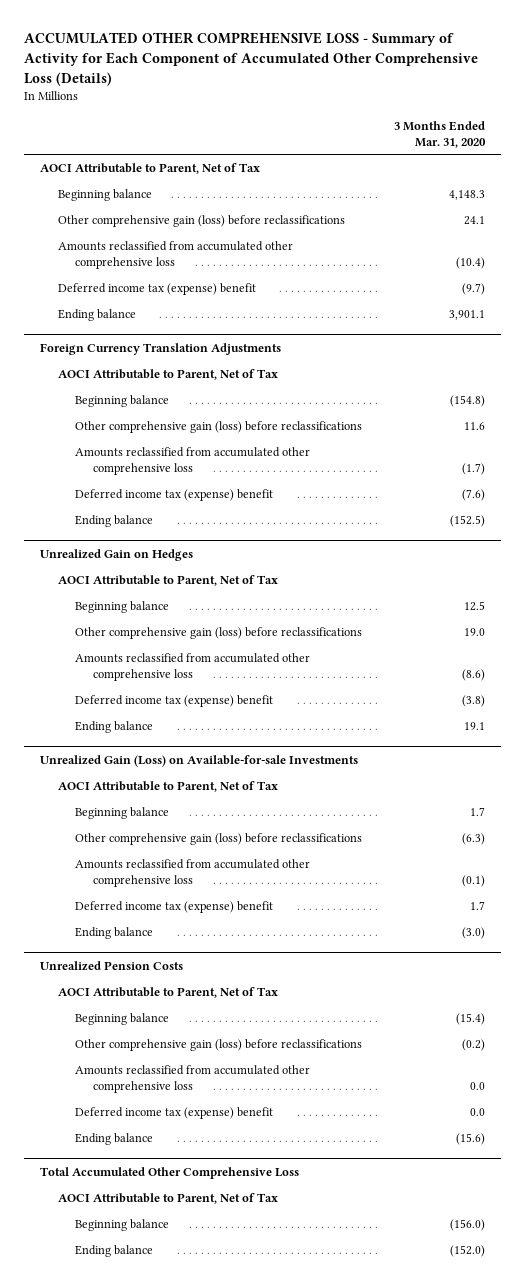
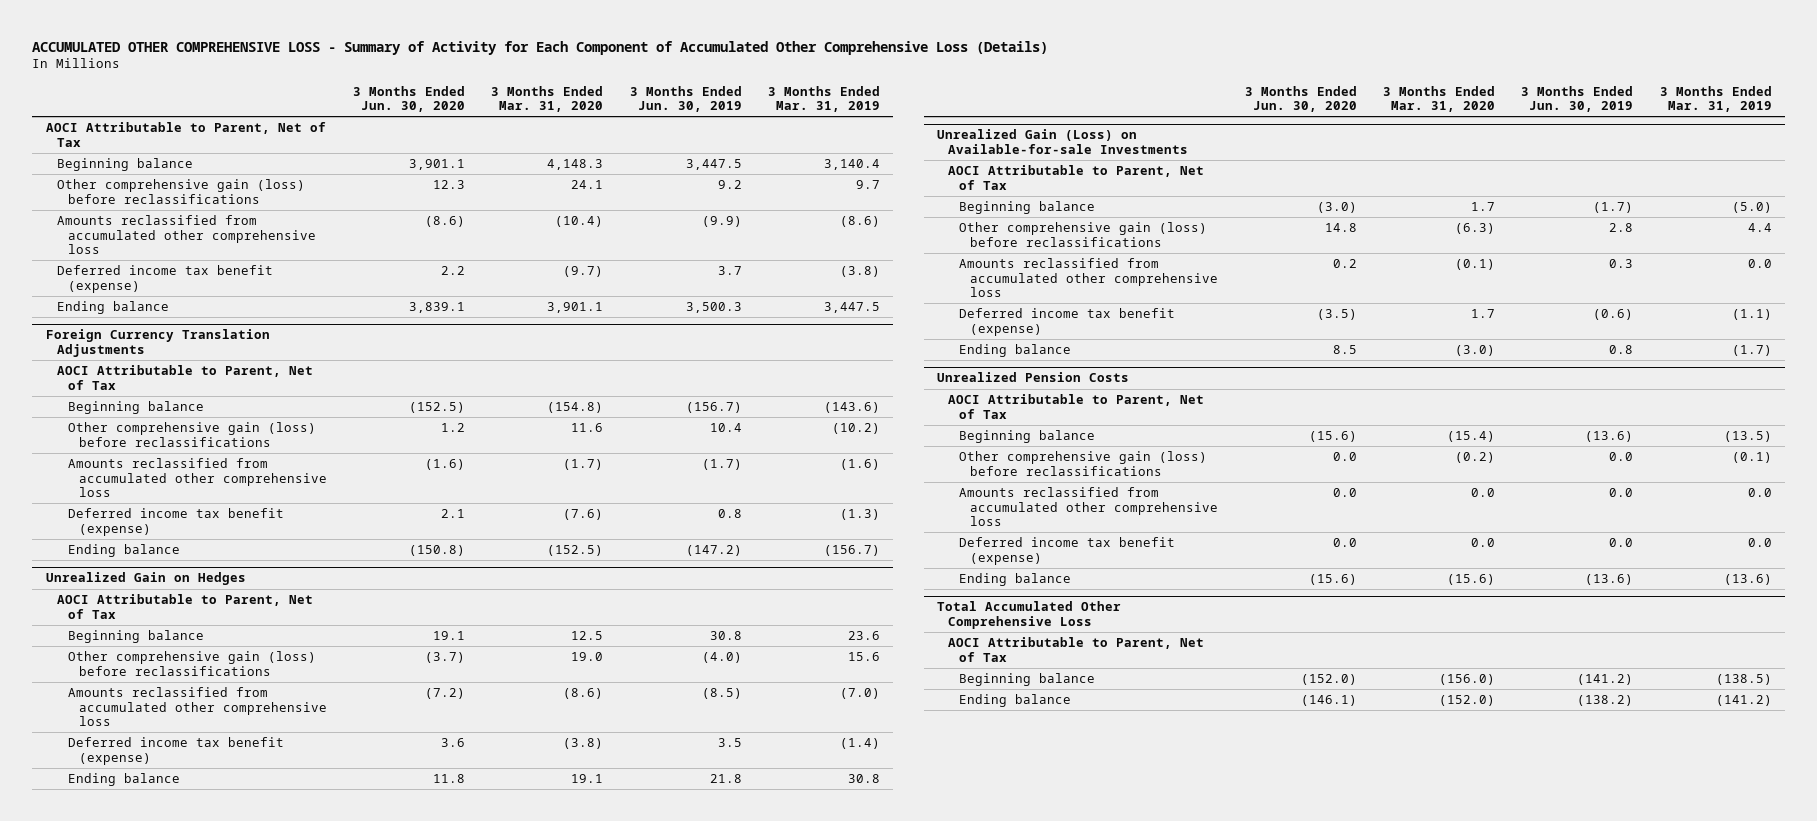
- | 3 Months Ended Mar. 31, 2020
+ | 3 Months Ended Jun. 30, 2020 | 3 Months Ended Mar. 31, 2020 | 3 Months Ended Jun. 30, 2019 | 3 Months Ended Mar. 31, 2019
- Deferred income tax (expense) benefit | (9.7)
+ Deferred income tax benefit (expense) | 2.2 | (9.7) | 3.7 | (3.8)
@ Foreign Currency Translation Adjustments
- Deferred income tax (expense) benefit | (7.6)
+ Deferred income tax benefit (expense) | 2.1 | (7.6) | 0.8 | (1.3)
@ Unrealized Gain on Hedges
- Deferred income tax (expense) benefit | (3.8)
+ Deferred income tax benefit (expense) | 3.6 | (3.8) | 3.5 | (1.4)
@ Unrealized Gain (Loss) on Available-for-sale Investments
- Deferred income tax (expense) benefit | 1.7
+ Deferred income tax benefit (expense) | (3.5) | 1.7 | (0.6) | (1.1)
@ Unrealized Pension Costs
- Deferred income tax (expense) benefit | 0.0
+ Deferred income tax benefit (expense) | 0.0 | 0.0 | 0.0 | 0.0

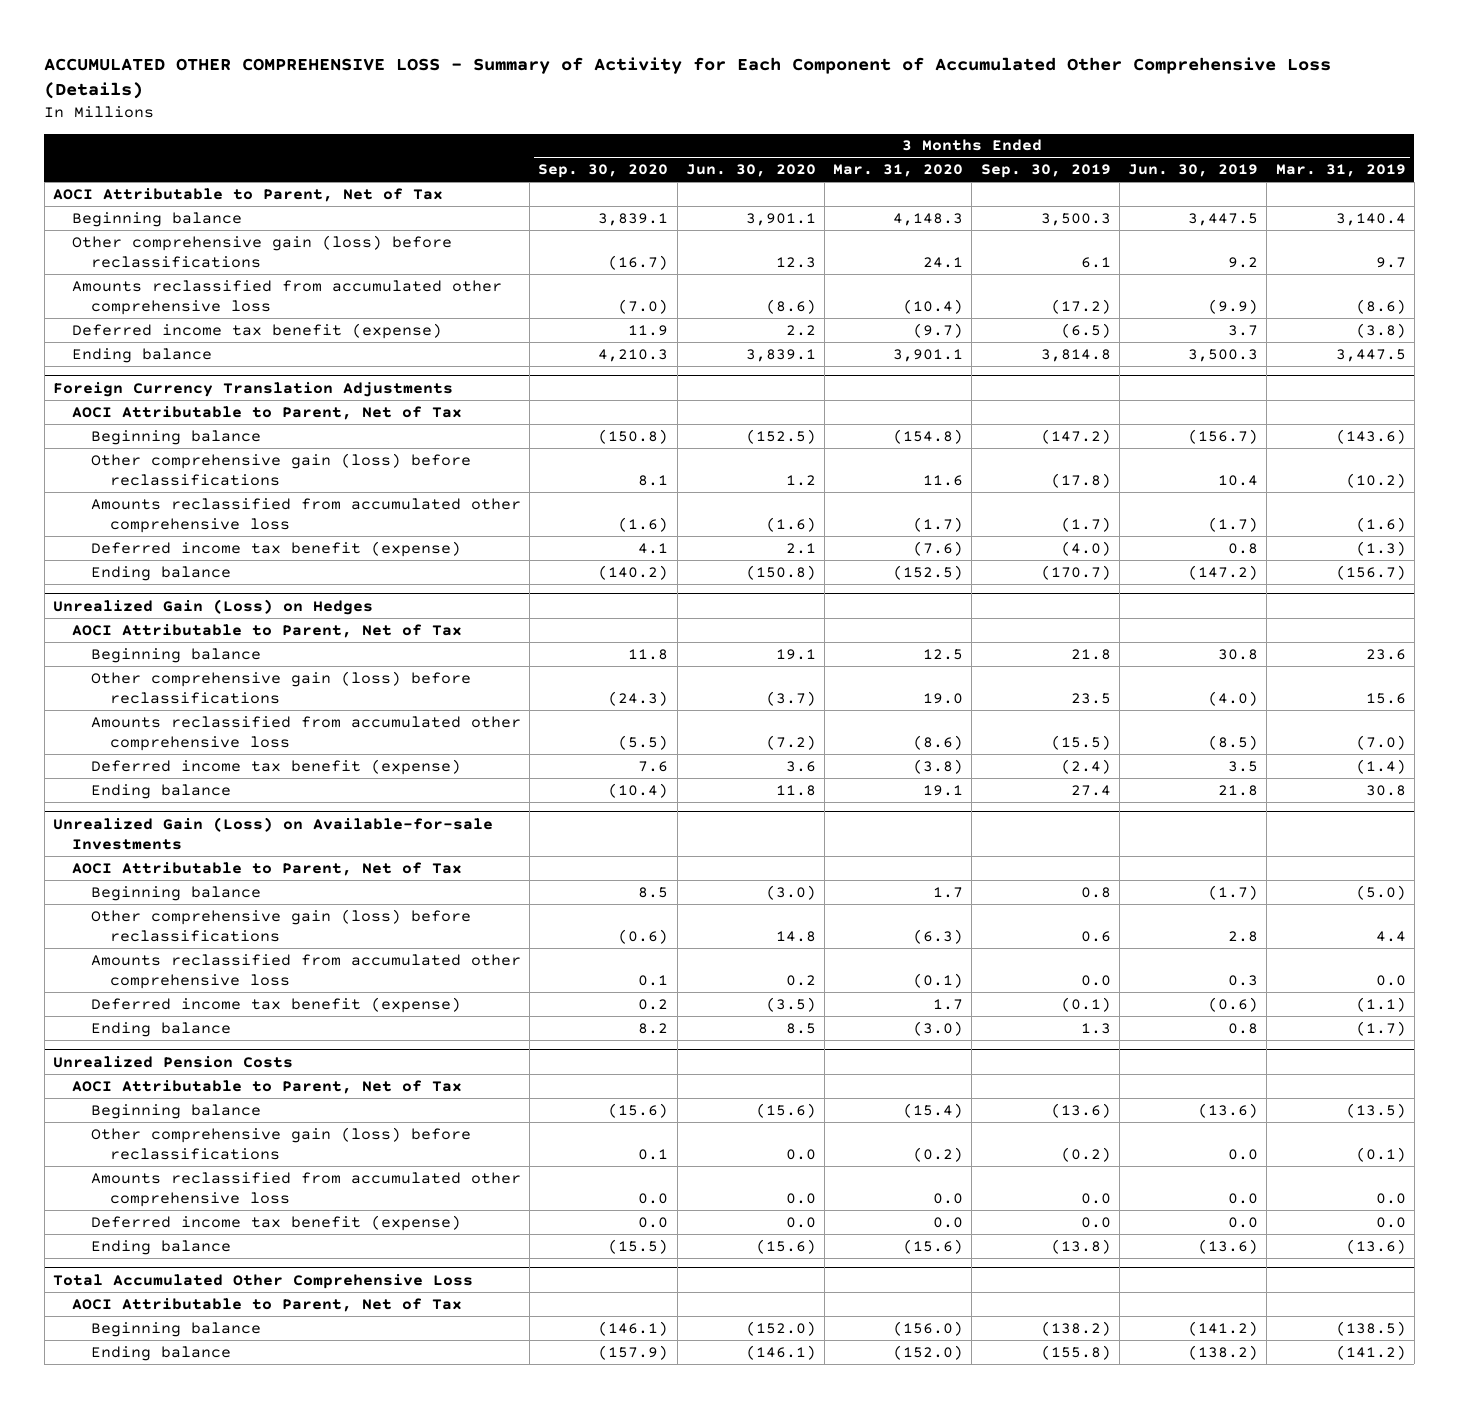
- | 3 Months Ended Jun. 30, 2020 | 3 Months Ended Mar. 31, 2020 | 3 Months Ended Jun. 30, 2019 | 3 Months Ended Mar. 31, 2019
+ | 3 Months Ended Sep. 30, 2020 | 3 Months Ended Jun. 30, 2020 | 3 Months Ended Mar. 31, 2020 | 3 Months Ended Sep. 30, 2019 | 3 Months Ended Jun. 30, 2019 | 3 Months Ended Mar. 31, 2019
- Unrealized Gain on Hedges
+ Unrealized Gain (Loss) on Hedges

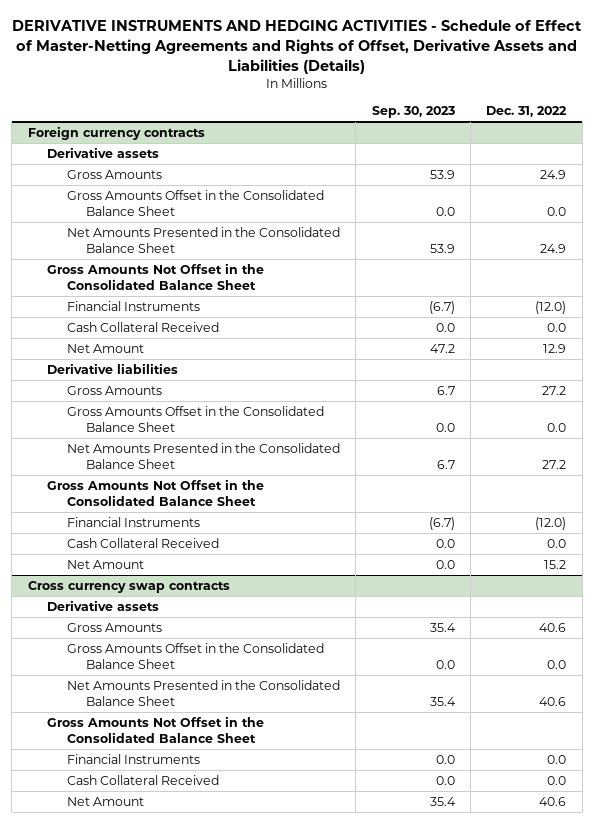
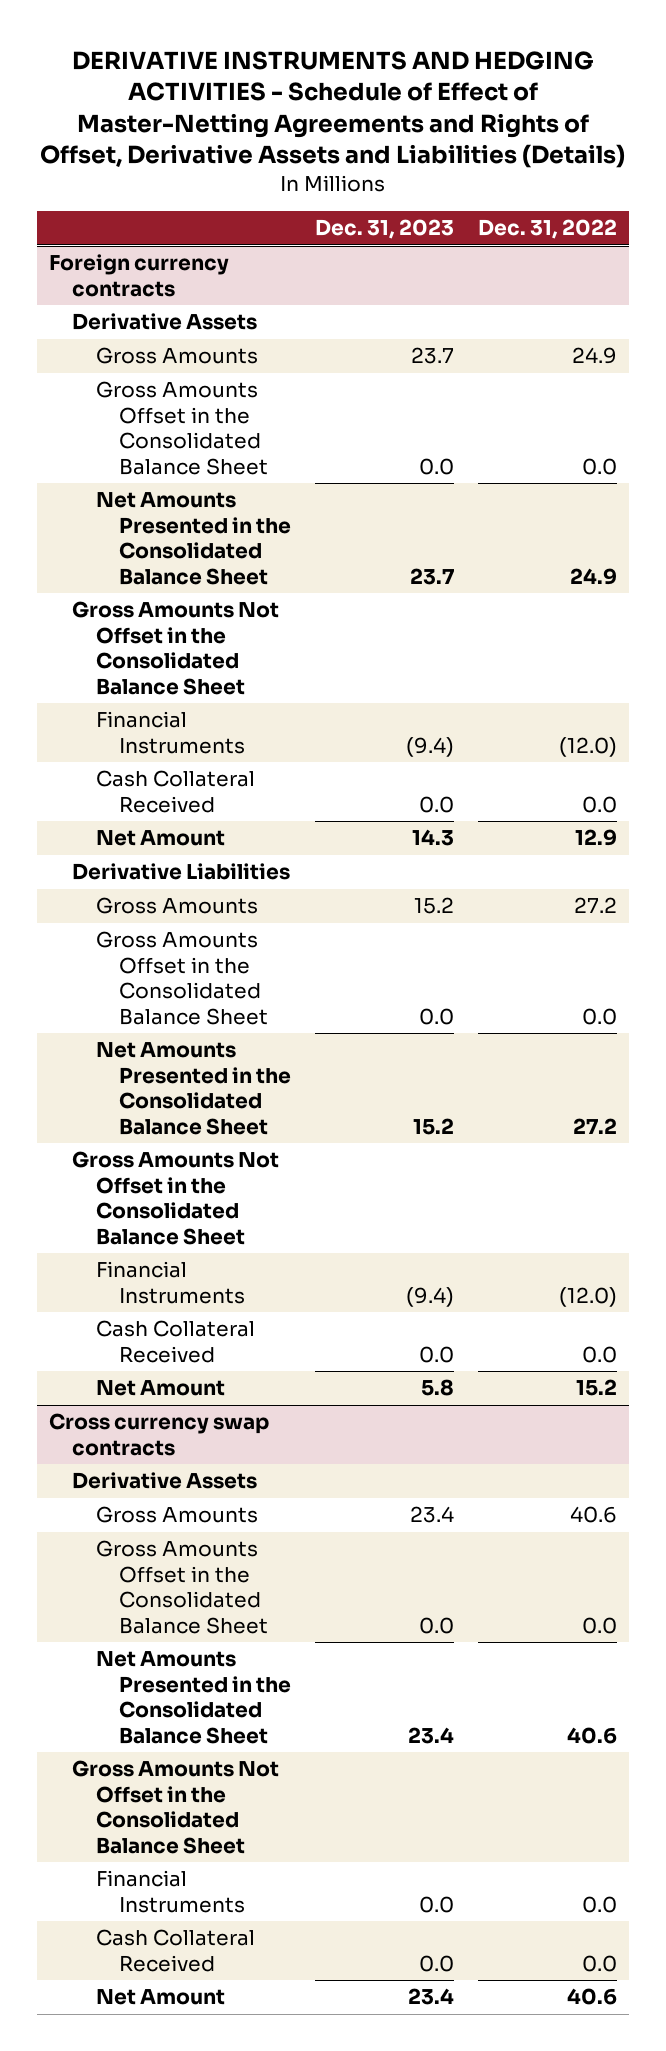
- | Sep. 30, 2023 | Dec. 31, 2022
+ | Dec. 31, 2023 | Dec. 31, 2022
@ Foreign currency contracts
- Derivative assets
+ Derivative Assets
- Derivative liabilities
+ Derivative Liabilities
@ Cross currency swap contracts
- Derivative assets
+ Derivative Assets

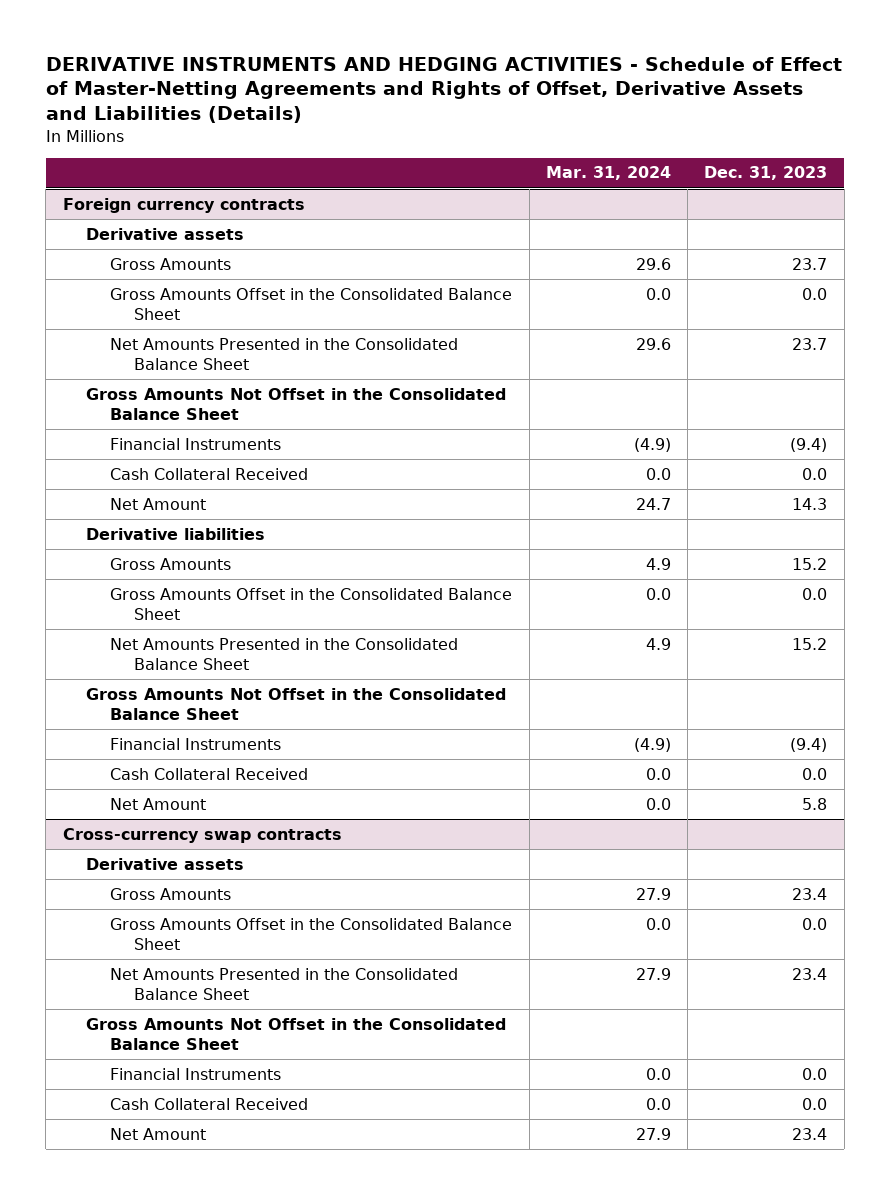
- | Dec. 31, 2023 | Dec. 31, 2022
+ | Mar. 31, 2024 | Dec. 31, 2023
@ Foreign currency contracts
- Derivative Assets
+ Derivative assets
- Derivative Liabilities
+ Derivative liabilities
- Cross currency swap contracts
- Derivative Assets
+ Cross-currency swap contracts
+ Derivative assets

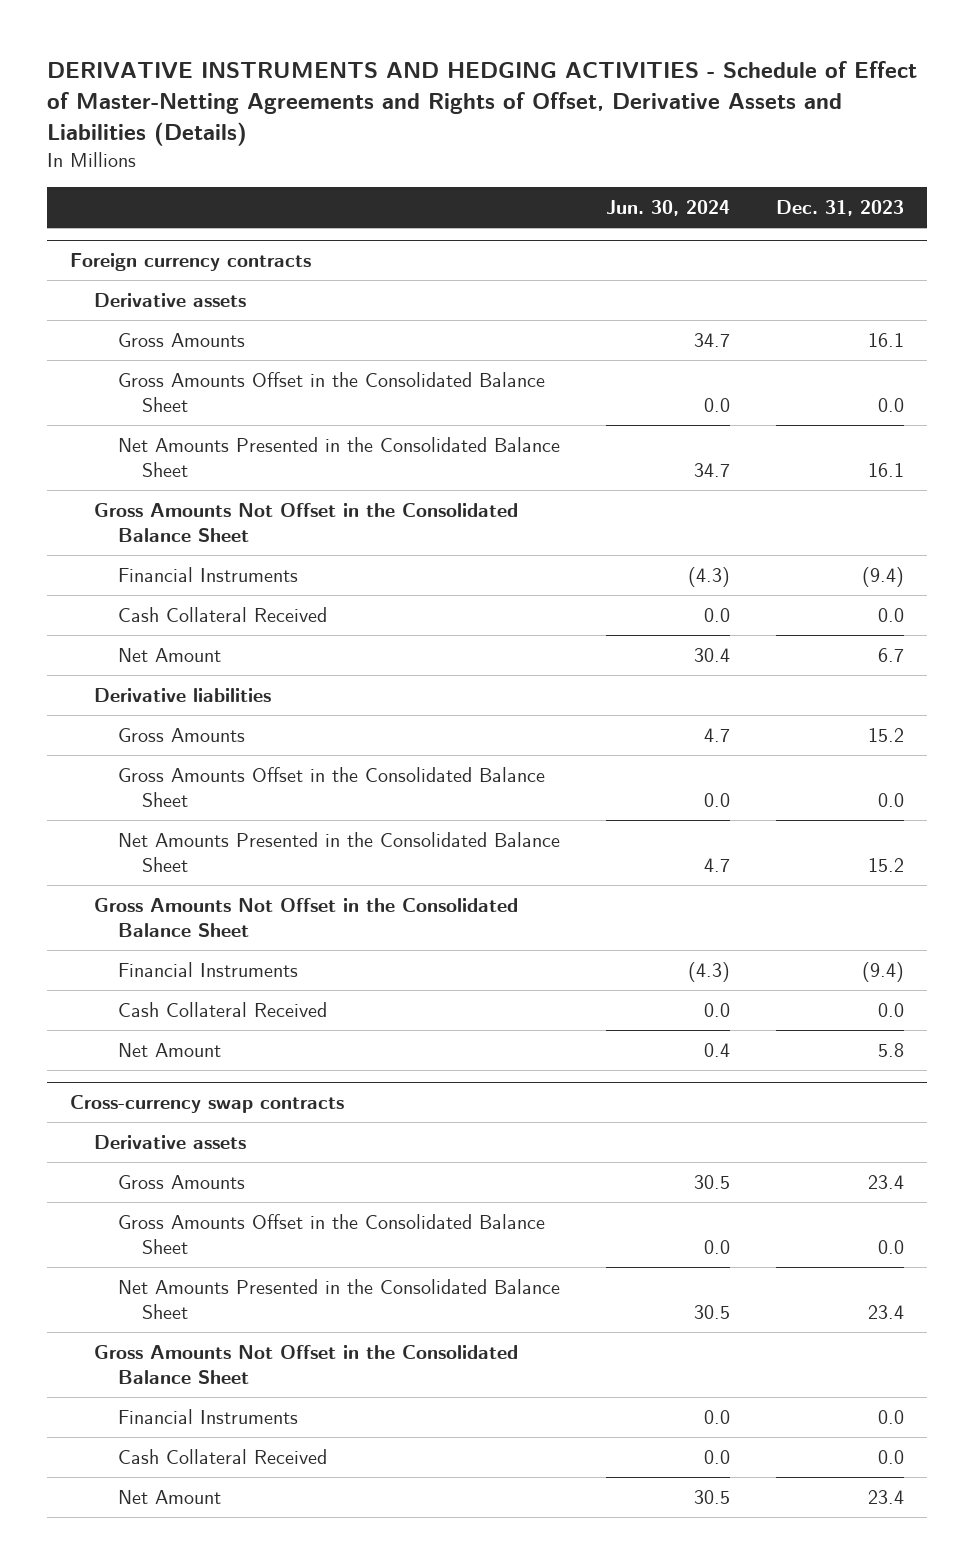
- | Mar. 31, 2024 | Dec. 31, 2023
+ | Jun. 30, 2024 | Dec. 31, 2023
@ Foreign currency contracts
- Gross Amounts | 29.6 | 23.7
+ Gross Amounts | 34.7 | 16.1
- Net Amounts Presented in the Consolidated Balance Sheet | 29.6 | 23.7
+ Net Amounts Presented in the Consolidated Balance Sheet | 34.7 | 16.1
- Net Amount | 24.7 | 14.3
+ Net Amount | 30.4 | 6.7

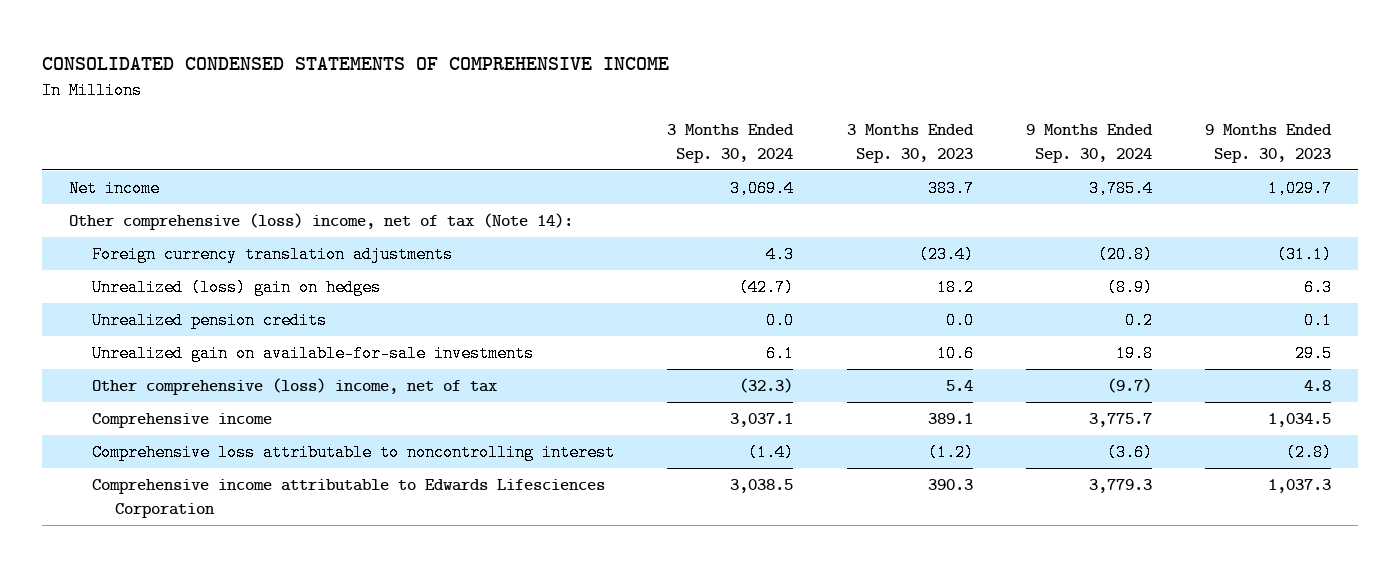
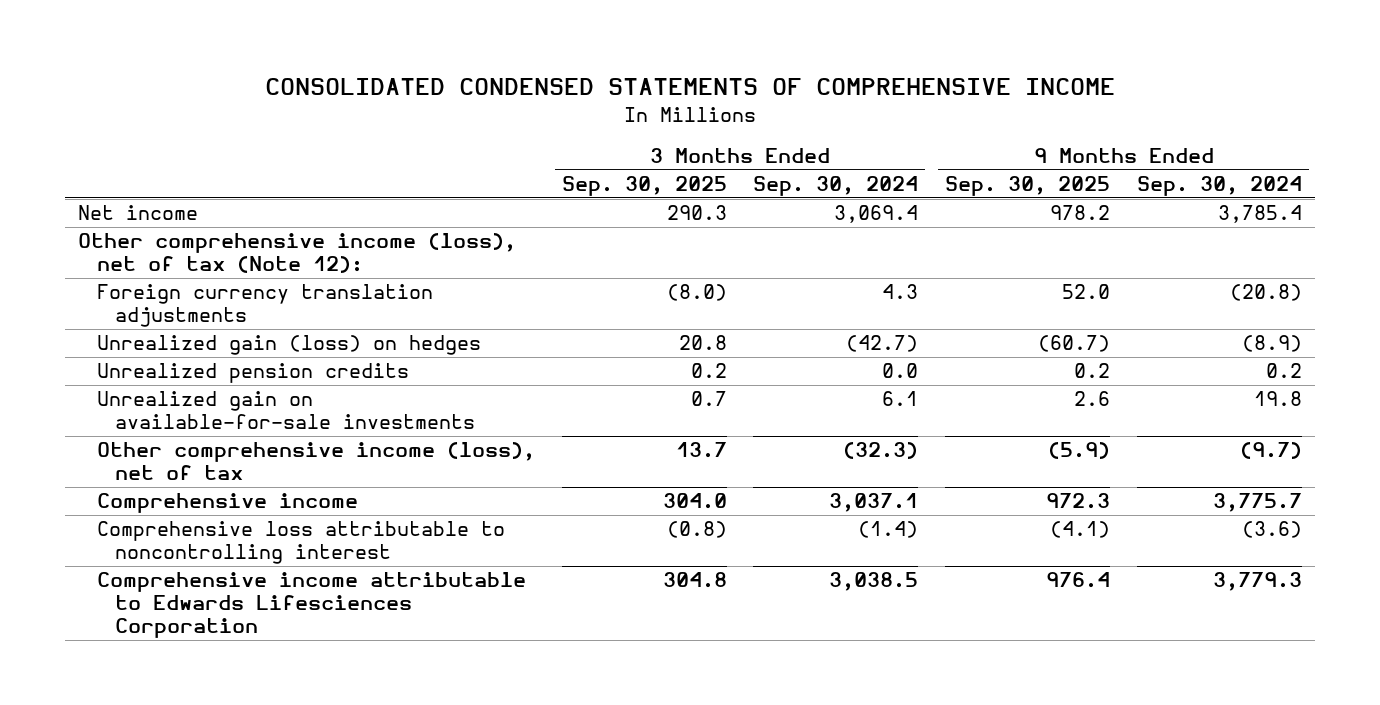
- | 3 Months Ended Sep. 30, 2024 | 3 Months Ended Sep. 30, 2023 | 9 Months Ended Sep. 30, 2024 | 9 Months Ended Sep. 30, 2023
+ | 3 Months Ended Sep. 30, 2025 | 3 Months Ended Sep. 30, 2024 | 9 Months Ended Sep. 30, 2025 | 9 Months Ended Sep. 30, 2024
- Other comprehensive (loss) income, net of tax (Note 14):
+ Other comprehensive income (loss), net of tax (Note 12):
- Unrealized (loss) gain on hedges | (42.7) | 18.2 | (8.9) | 6.3
+ Unrealized gain (loss) on hedges | 20.8 | (42.7) | (60.7) | (8.9)
- Other comprehensive (loss) income, net of tax | (32.3) | 5.4 | (9.7) | 4.8
+ Other comprehensive income (loss), net of tax | 13.7 | (32.3) | (5.9) | (9.7)

